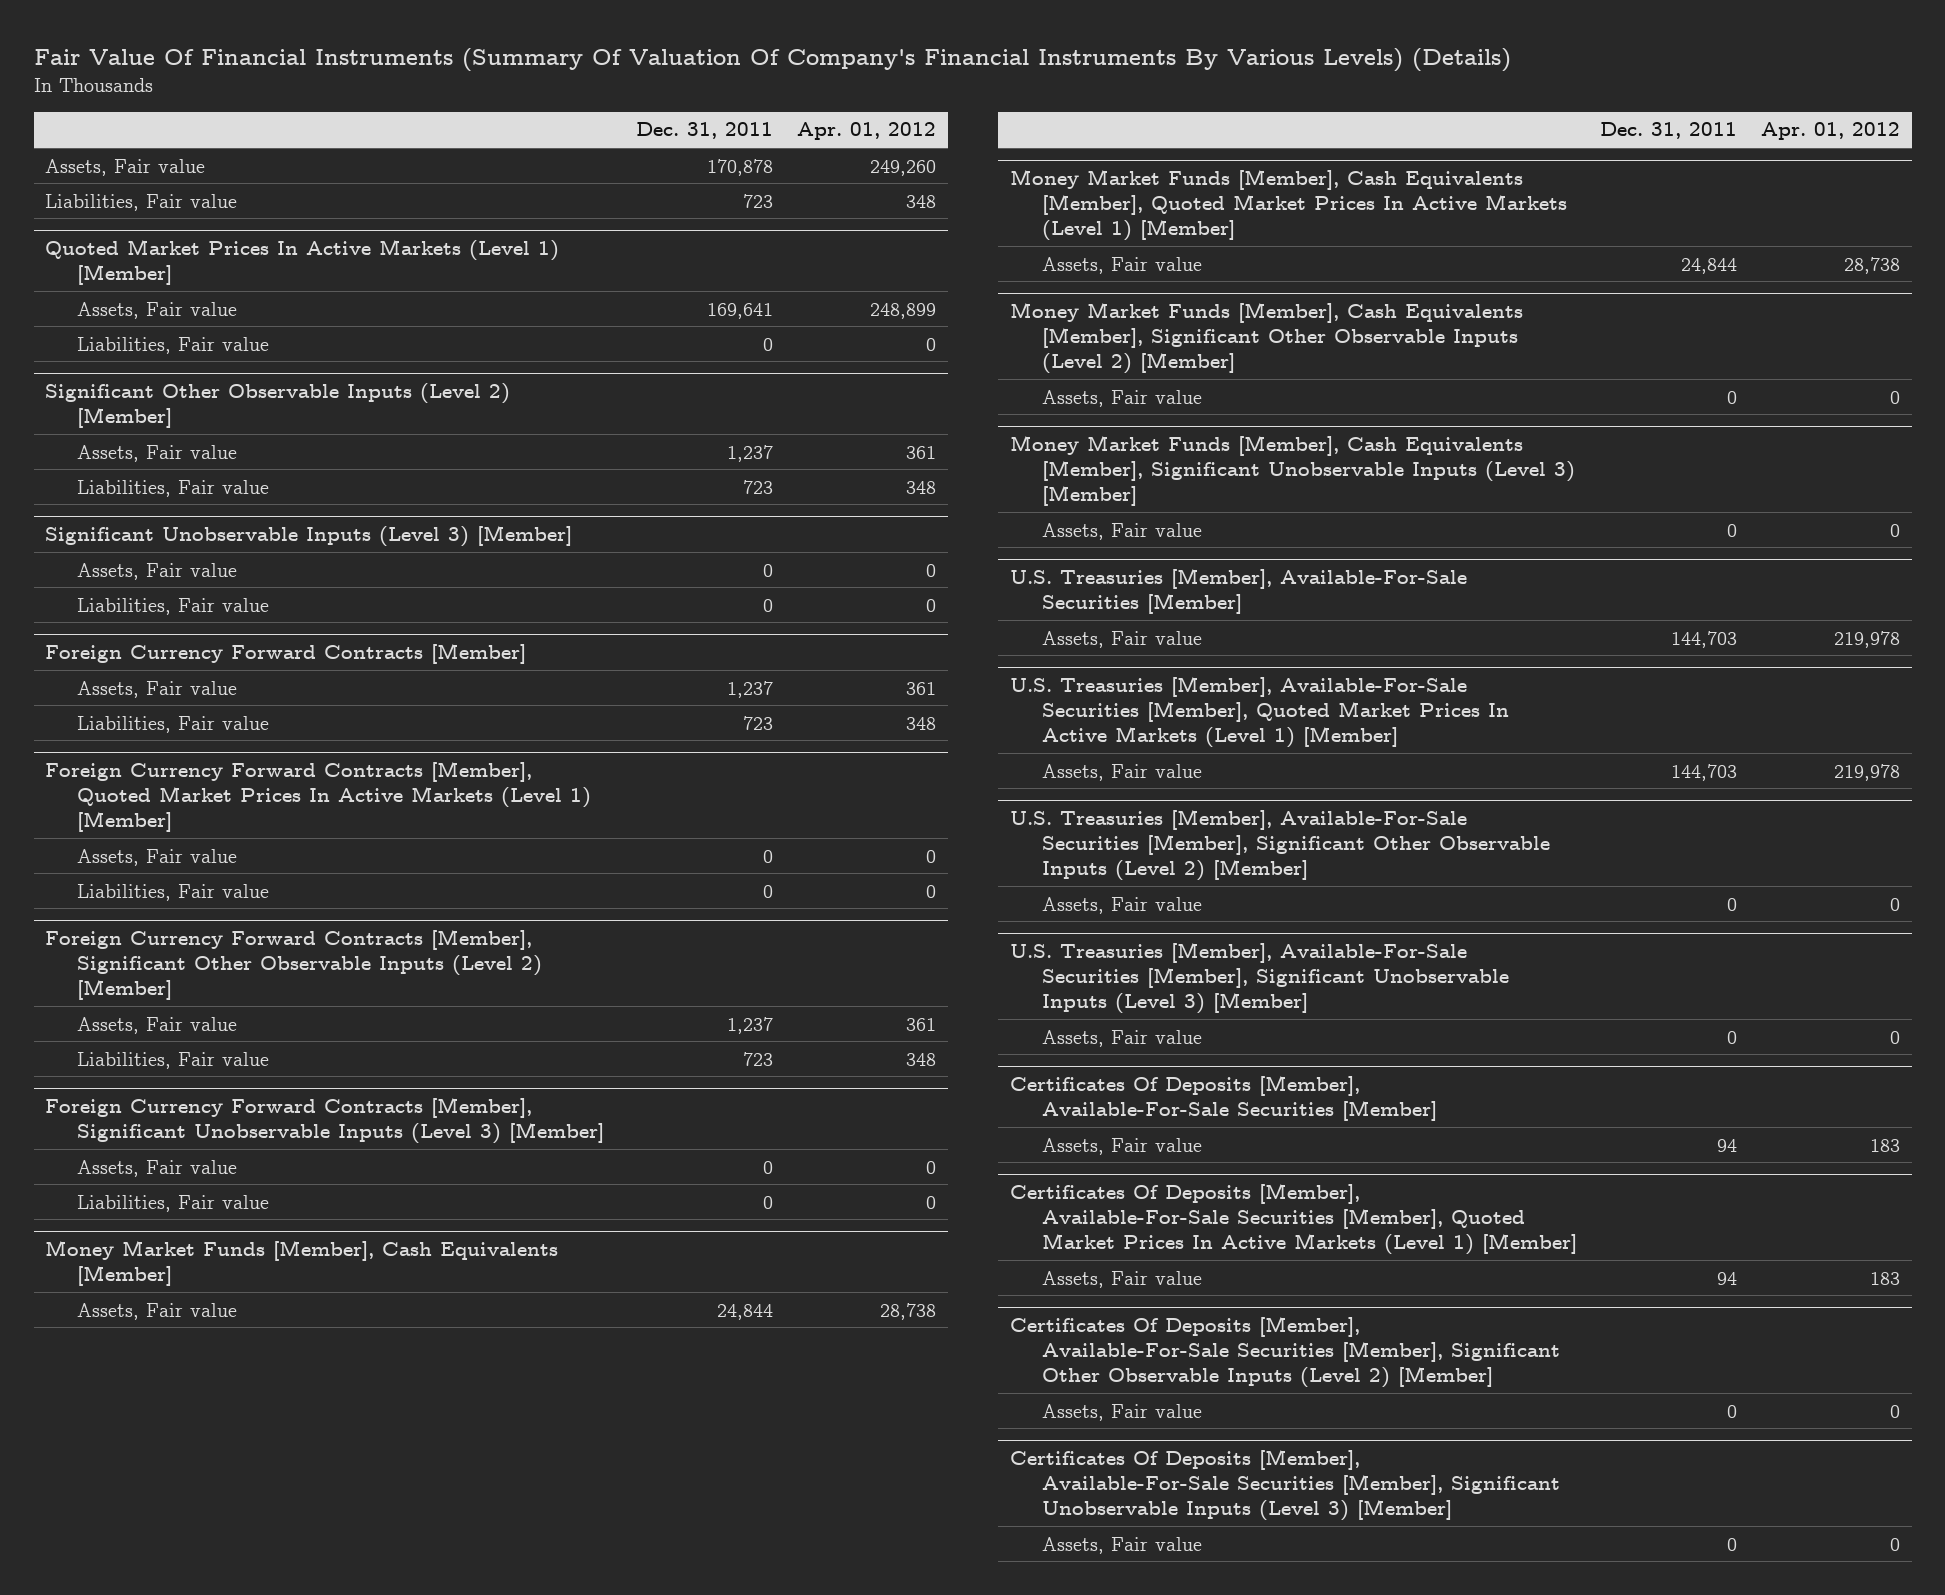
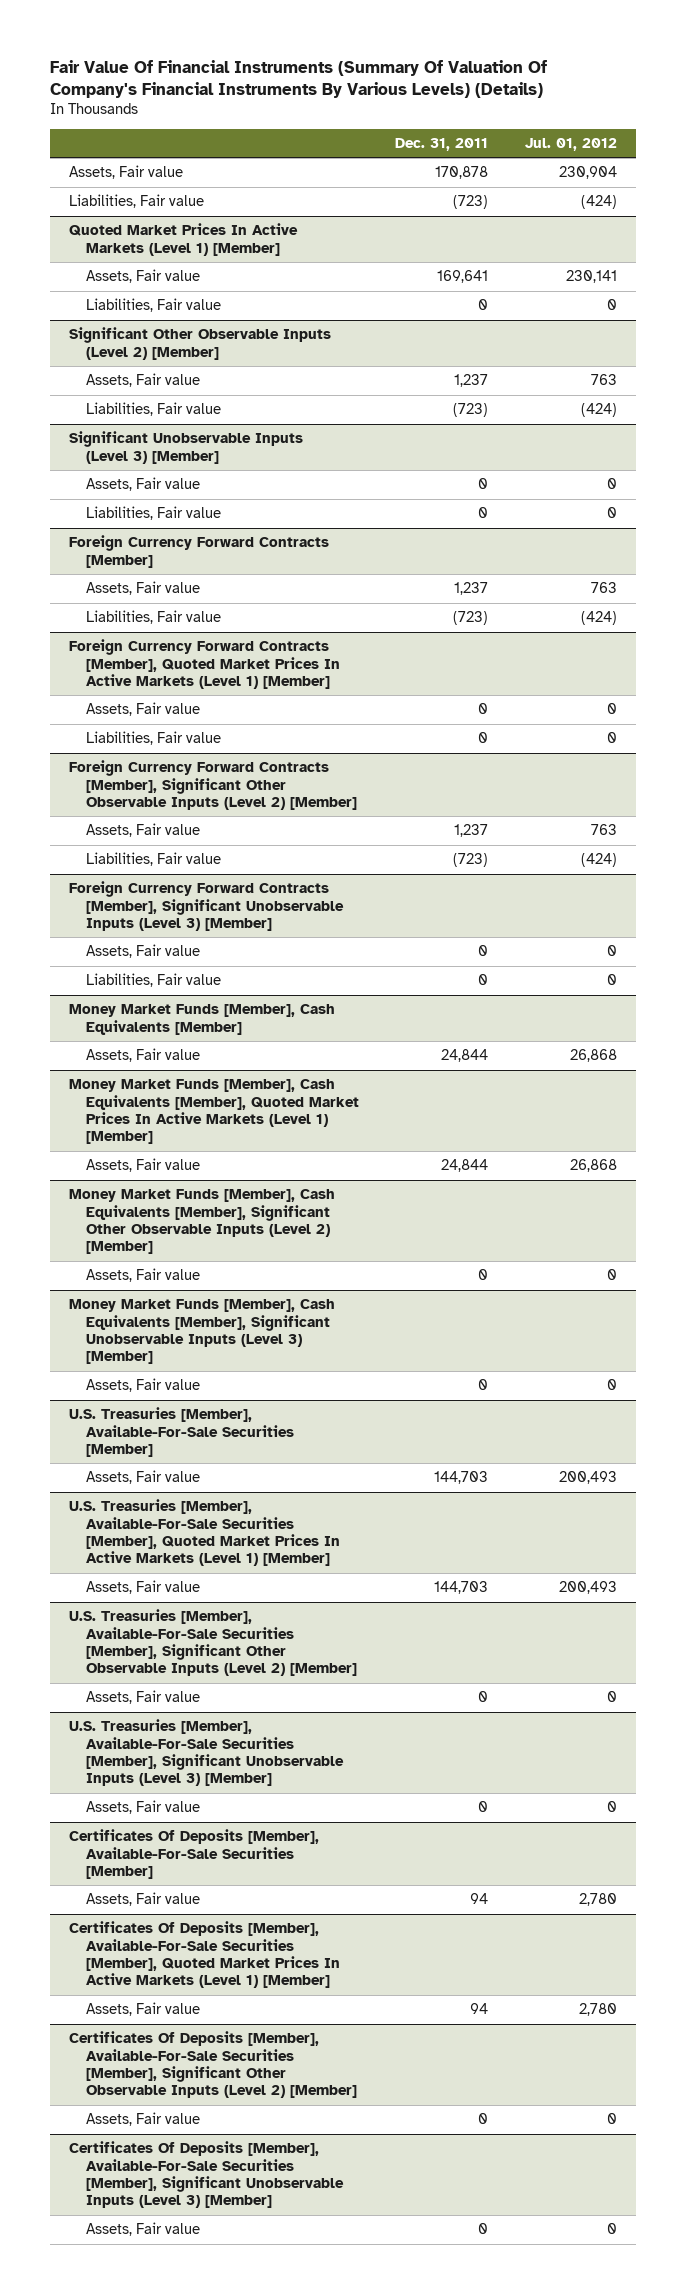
- | Dec. 31, 2011 | Apr. 01, 2012
+ | Dec. 31, 2011 | Jul. 01, 2012
- Liabilities, Fair value | 723 | 348
+ Liabilities, Fair value | (723) | (424)
@ Significant Other Observable Inputs (Level 2) [Member]
- Liabilities, Fair value | 723 | 348
+ Liabilities, Fair value | (723) | (424)
@ Foreign Currency Forward Contracts [Member]
- Liabilities, Fair value | 723 | 348
+ Liabilities, Fair value | (723) | (424)
@ Foreign Currency Forward Contracts [Member], Significant Other Observable Inputs (Level 2) [Member]
- Liabilities, Fair value | 723 | 348
+ Liabilities, Fair value | (723) | (424)

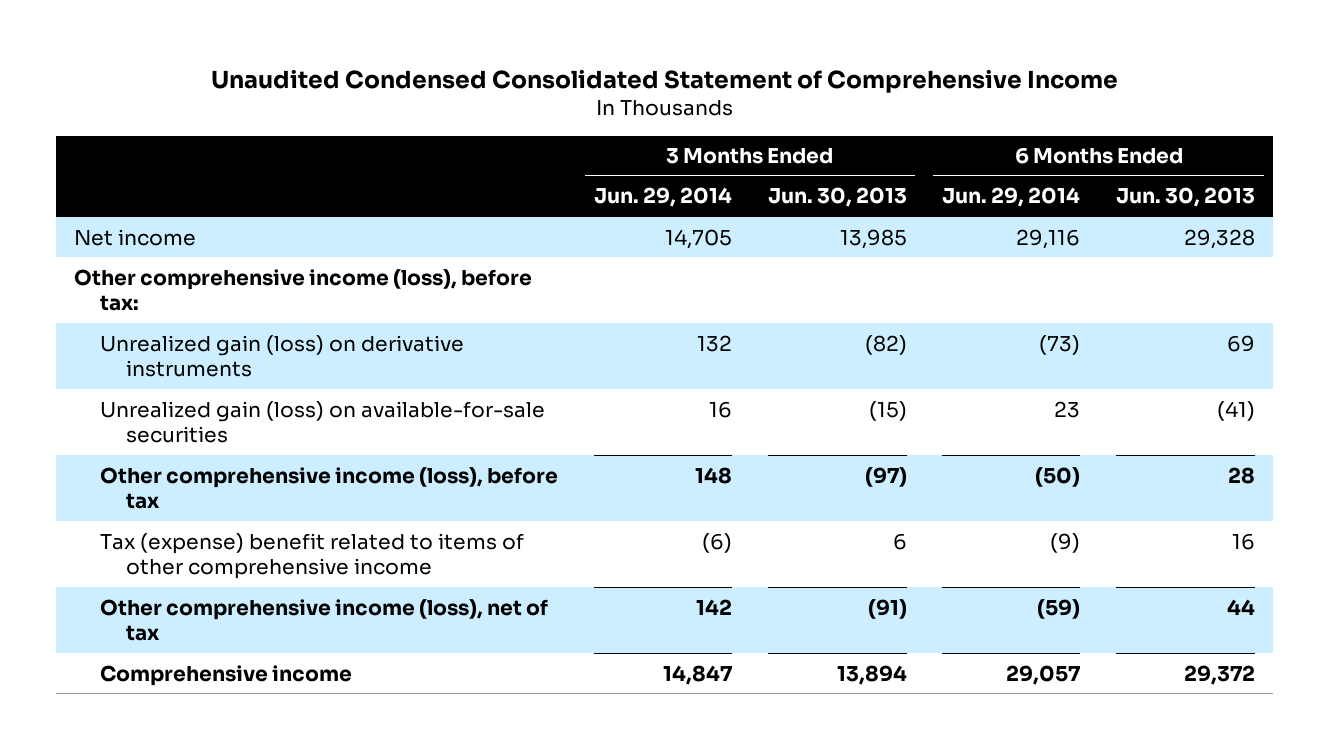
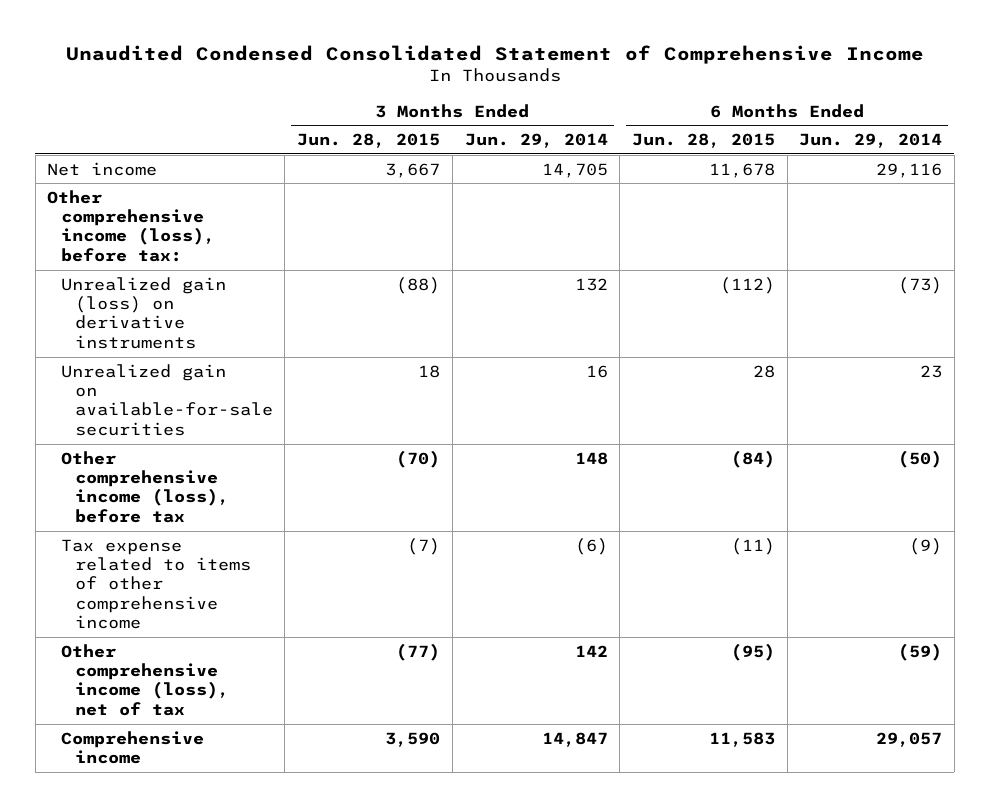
- | 3 Months Ended Jun. 29, 2014 | 3 Months Ended Jun. 30, 2013 | 6 Months Ended Jun. 29, 2014 | 6 Months Ended Jun. 30, 2013
+ | 3 Months Ended Jun. 28, 2015 | 3 Months Ended Jun. 29, 2014 | 6 Months Ended Jun. 28, 2015 | 6 Months Ended Jun. 29, 2014
- Unrealized gain (loss) on available-for-sale securities | 16 | (15) | 23 | (41)
+ Unrealized gain on available-for-sale securities | 18 | 16 | 28 | 23
- Tax (expense) benefit related to items of other comprehensive income | (6) | 6 | (9) | 16
+ Tax expense related to items of other comprehensive income | (7) | (6) | (11) | (9)

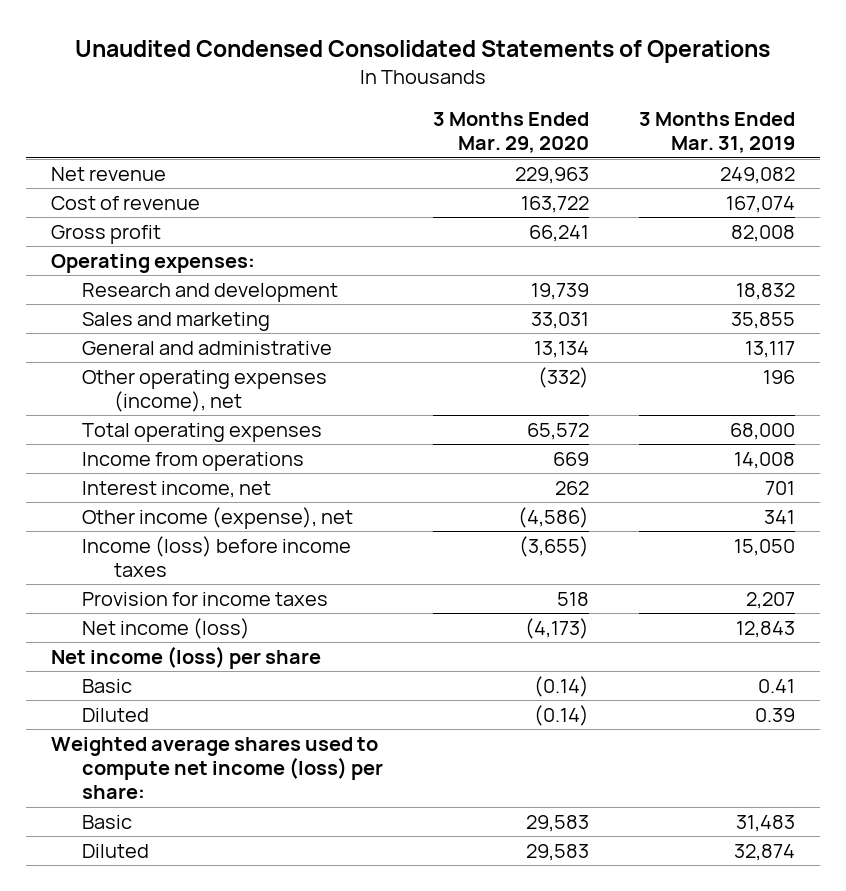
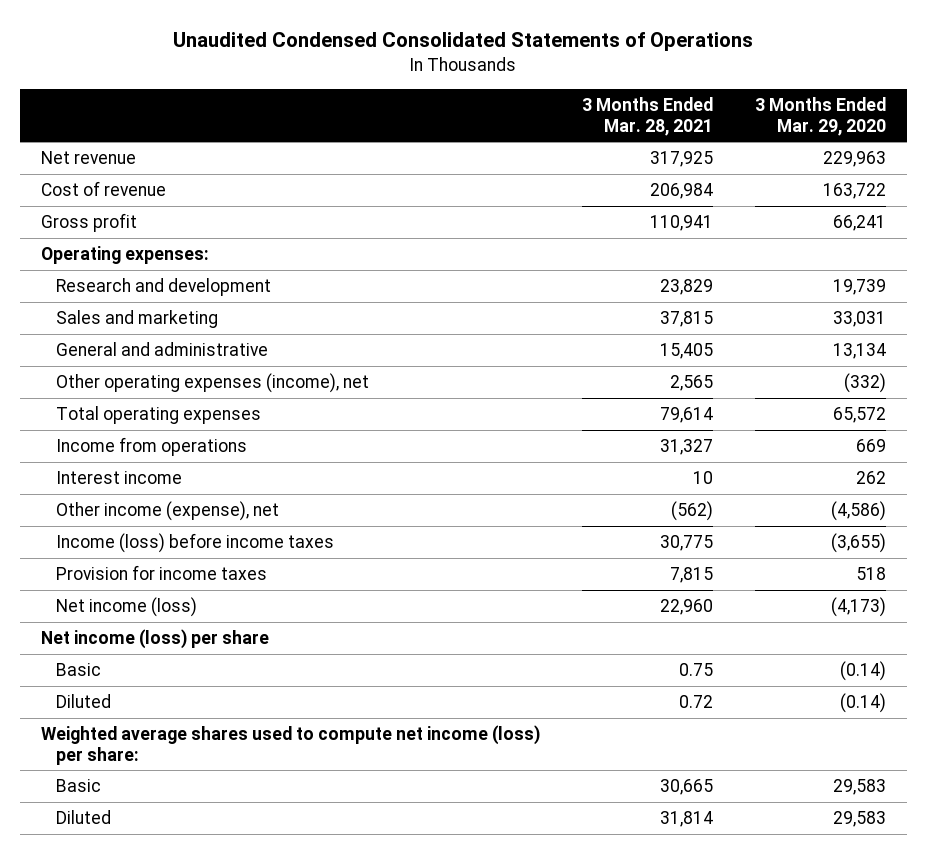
- | 3 Months Ended Mar. 29, 2020 | 3 Months Ended Mar. 31, 2019
+ | 3 Months Ended Mar. 28, 2021 | 3 Months Ended Mar. 29, 2020
- Interest income, net | 262 | 701
+ Interest income | 10 | 262

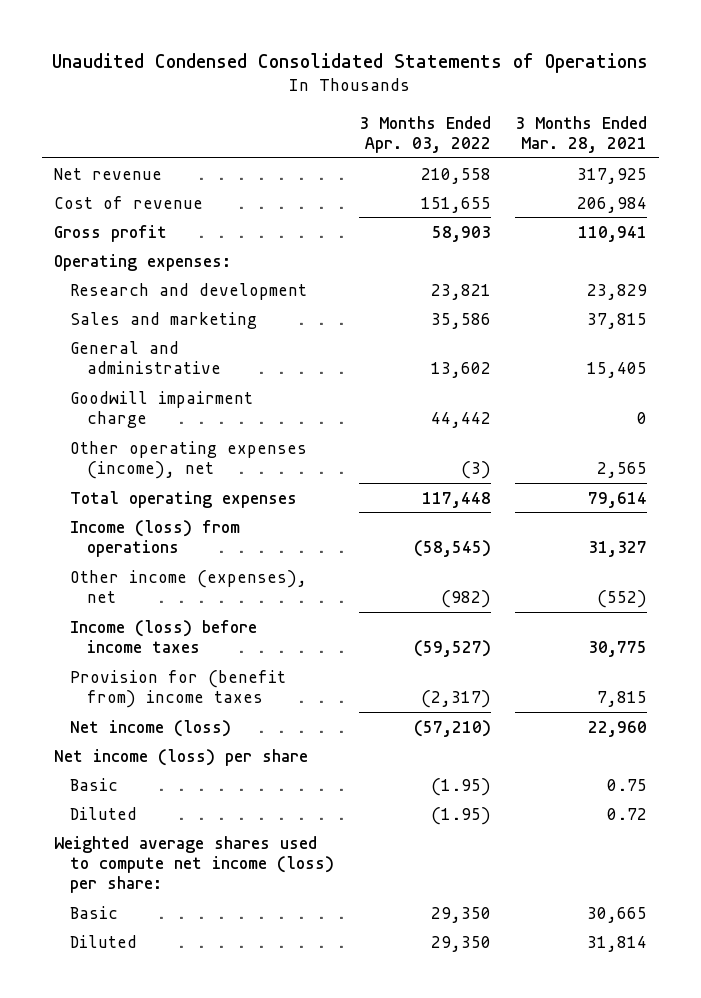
- | 3 Months Ended Mar. 28, 2021 | 3 Months Ended Mar. 29, 2020
+ | 3 Months Ended Apr. 03, 2022 | 3 Months Ended Mar. 28, 2021
+ Goodwill impairment charge | 44,442 | 0
- Income from operations | 31,327 | 669
- Interest income | 10 | 262
- Other income (expense), net | (562) | (4,586)
+ Income (loss) from operations | (58,545) | 31,327
+ Other income (expenses), net | (982) | (552)
- Provision for income taxes | 7,815 | 518
+ Provision for (benefit from) income taxes | (2,317) | 7,815

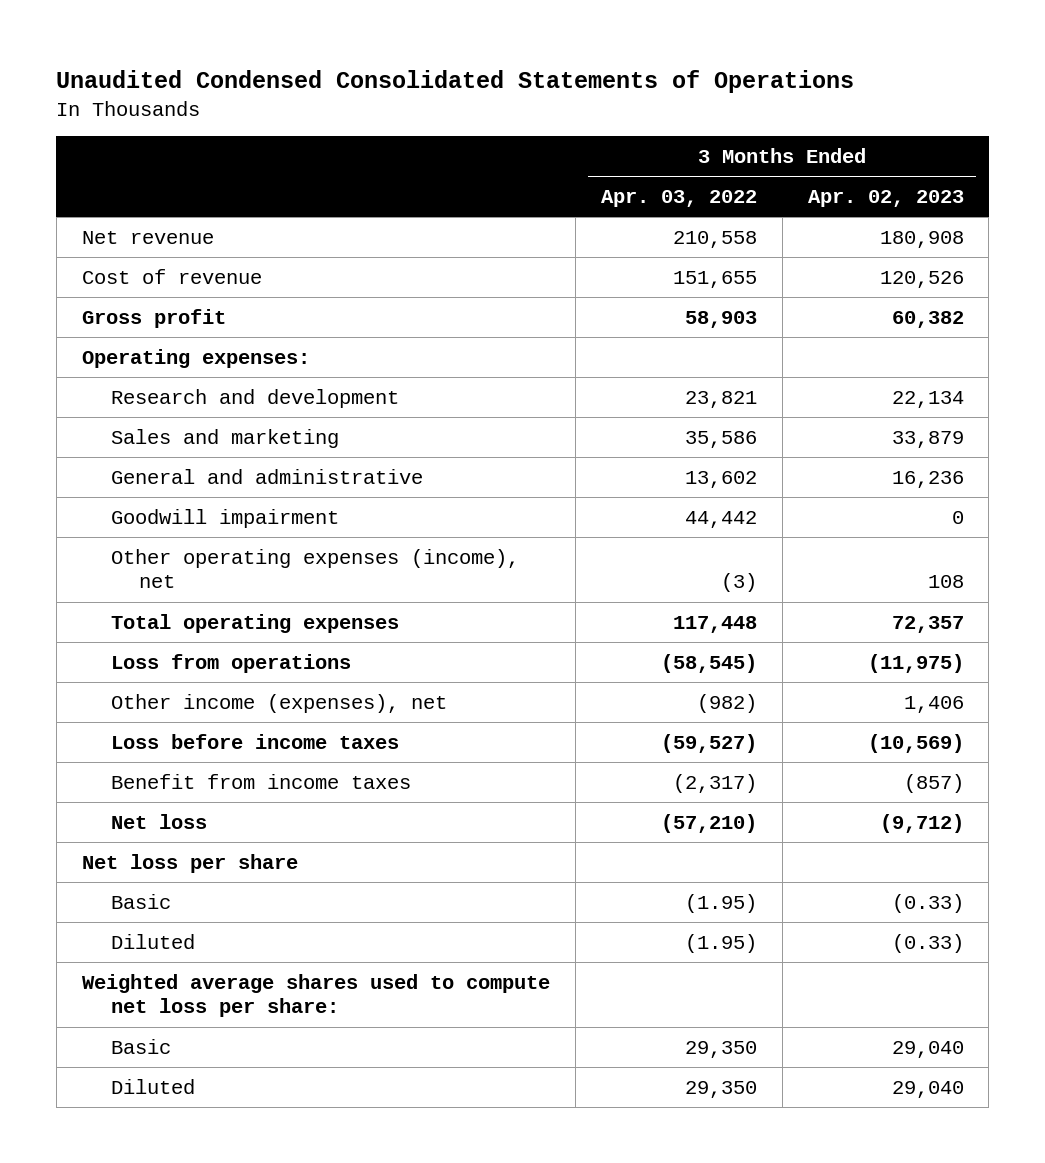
- | 3 Months Ended Apr. 03, 2022 | 3 Months Ended Mar. 28, 2021
+ | 3 Months Ended Apr. 03, 2022 | 3 Months Ended Apr. 02, 2023
- Goodwill impairment charge | 44,442 | 0
+ Goodwill impairment | 44,442 | 0
- Income (loss) from operations | (58,545) | 31,327
+ Loss from operations | (58,545) | (11,975)
- Income (loss) before income taxes | (59,527) | 30,775
- Provision for (benefit from) income taxes | (2,317) | 7,815
- Net income (loss) | (57,210) | 22,960
- Net income (loss) per share
+ Loss before income taxes | (59,527) | (10,569)
+ Benefit from income taxes | (2,317) | (857)
+ Net loss | (57,210) | (9,712)
+ Net loss per share
- Weighted average shares used to compute net income (loss) per share:
+ Weighted average shares used to compute net loss per share:

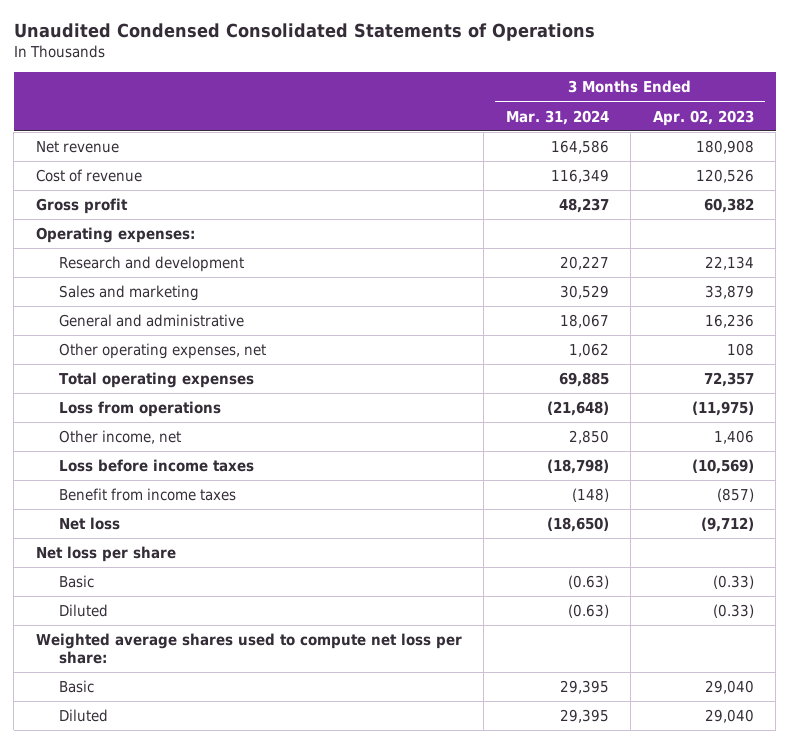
- | 3 Months Ended Apr. 03, 2022 | 3 Months Ended Apr. 02, 2023
+ | 3 Months Ended Mar. 31, 2024 | 3 Months Ended Apr. 02, 2023
- Goodwill impairment | 44,442 | 0
- Other operating expenses (income), net | (3) | 108
+ Other operating expenses, net | 1,062 | 108
- Other income (expenses), net | (982) | 1,406
+ Other income, net | 2,850 | 1,406

